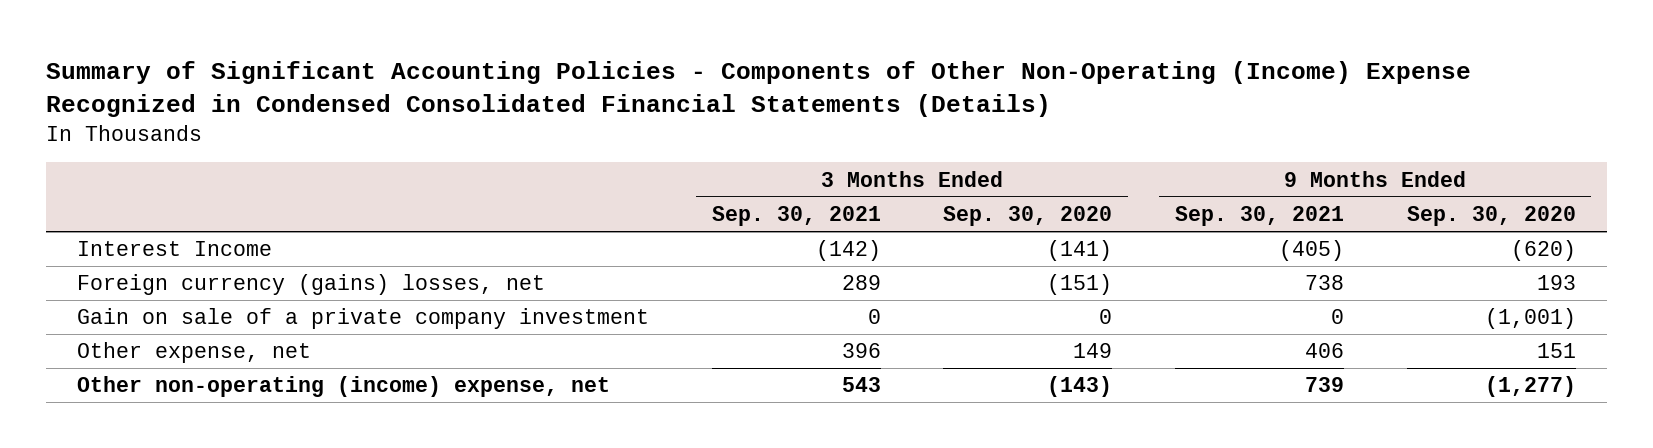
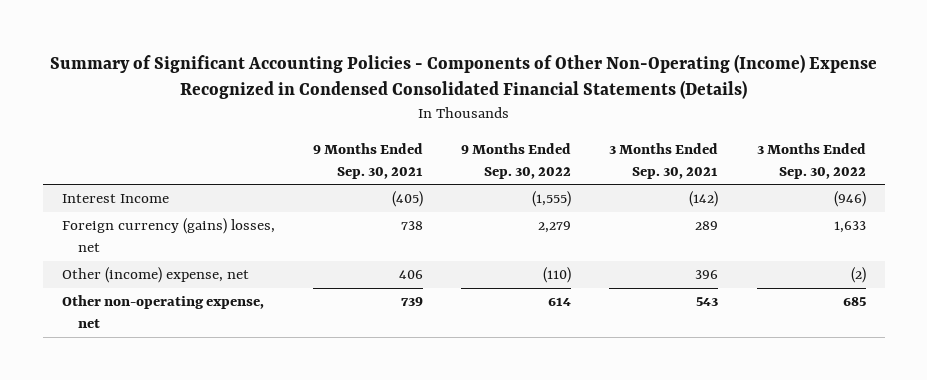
- | 3 Months Ended Sep. 30, 2021 | 3 Months Ended Sep. 30, 2020 | 9 Months Ended Sep. 30, 2021 | 9 Months Ended Sep. 30, 2020
+ | 9 Months Ended Sep. 30, 2021 | 9 Months Ended Sep. 30, 2022 | 3 Months Ended Sep. 30, 2021 | 3 Months Ended Sep. 30, 2022
- Gain on sale of a private company investment | 0 | 0 | 0 | (1,001)
- Other expense, net | 396 | 149 | 406 | 151
- Other non-operating (income) expense, net | 543 | (143) | 739 | (1,277)
+ Other (income) expense, net | 406 | (110) | 396 | (2)
+ Other non-operating expense, net | 739 | 614 | 543 | 685

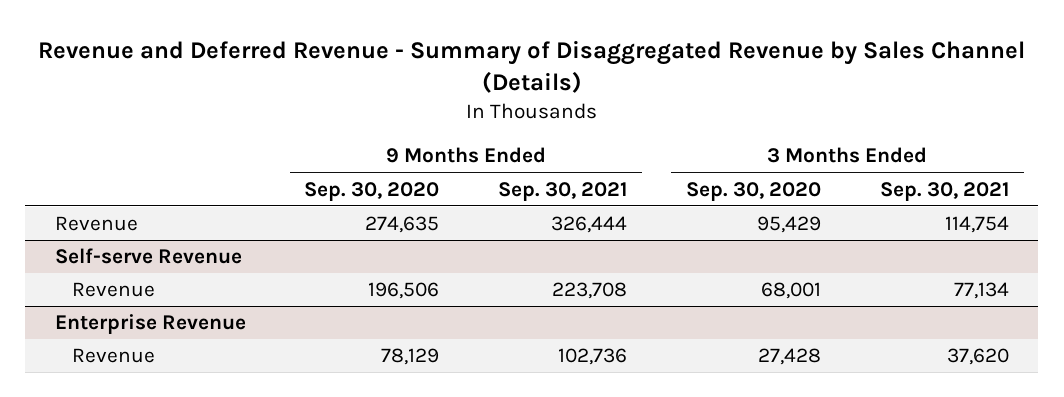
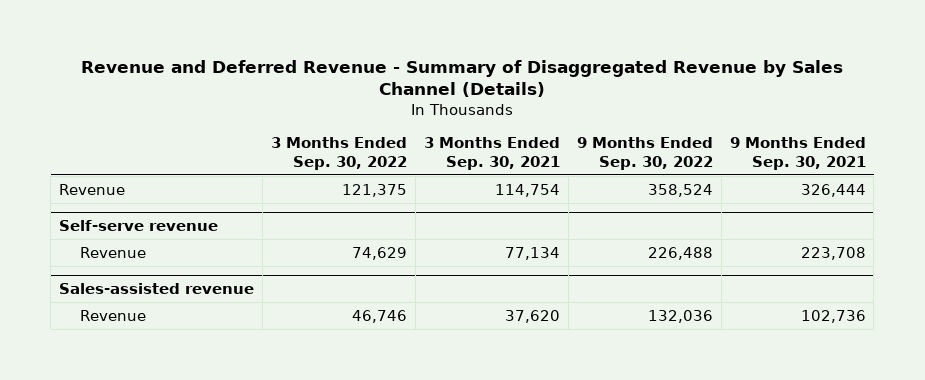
- | 9 Months Ended Sep. 30, 2020 | 9 Months Ended Sep. 30, 2021 | 3 Months Ended Sep. 30, 2020 | 3 Months Ended Sep. 30, 2021
+ | 3 Months Ended Sep. 30, 2022 | 3 Months Ended Sep. 30, 2021 | 9 Months Ended Sep. 30, 2022 | 9 Months Ended Sep. 30, 2021
- Self-serve Revenue
+ Self-serve revenue
- Enterprise Revenue
+ Sales-assisted revenue

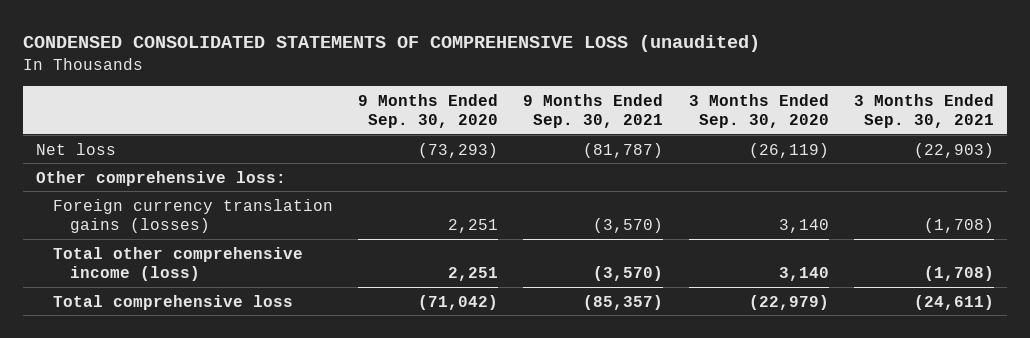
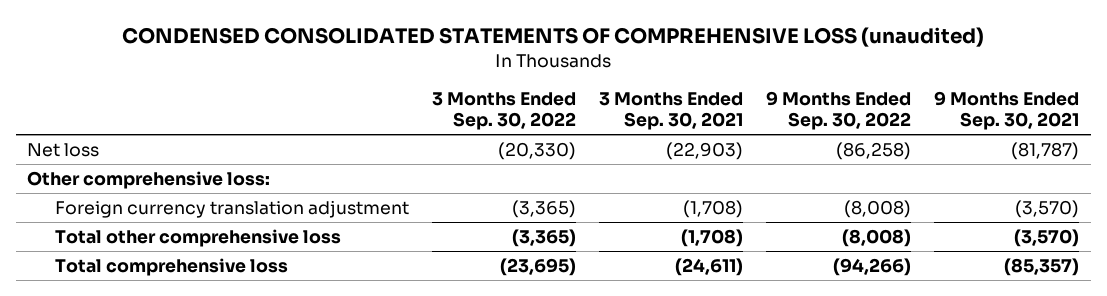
- | 9 Months Ended Sep. 30, 2020 | 9 Months Ended Sep. 30, 2021 | 3 Months Ended Sep. 30, 2020 | 3 Months Ended Sep. 30, 2021
+ | 3 Months Ended Sep. 30, 2022 | 3 Months Ended Sep. 30, 2021 | 9 Months Ended Sep. 30, 2022 | 9 Months Ended Sep. 30, 2021
- Foreign currency translation gains (losses) | 2,251 | (3,570) | 3,140 | (1,708)
- Total other comprehensive income (loss) | 2,251 | (3,570) | 3,140 | (1,708)
+ Foreign currency translation adjustment | (3,365) | (1,708) | (8,008) | (3,570)
+ Total other comprehensive loss | (3,365) | (1,708) | (8,008) | (3,570)

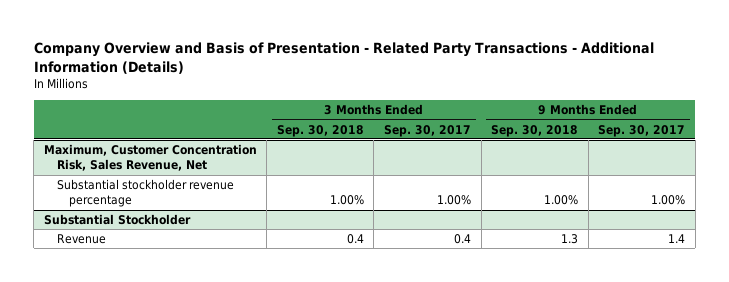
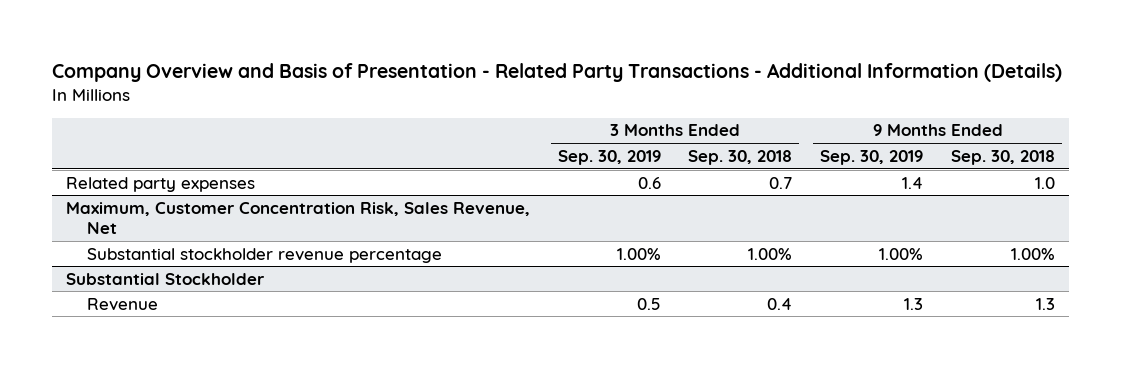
- | 3 Months Ended Sep. 30, 2018 | 3 Months Ended Sep. 30, 2017 | 9 Months Ended Sep. 30, 2018 | 9 Months Ended Sep. 30, 2017
+ | 3 Months Ended Sep. 30, 2019 | 3 Months Ended Sep. 30, 2018 | 9 Months Ended Sep. 30, 2019 | 9 Months Ended Sep. 30, 2018
+ Related party expenses | 0.6 | 0.7 | 1.4 | 1.0

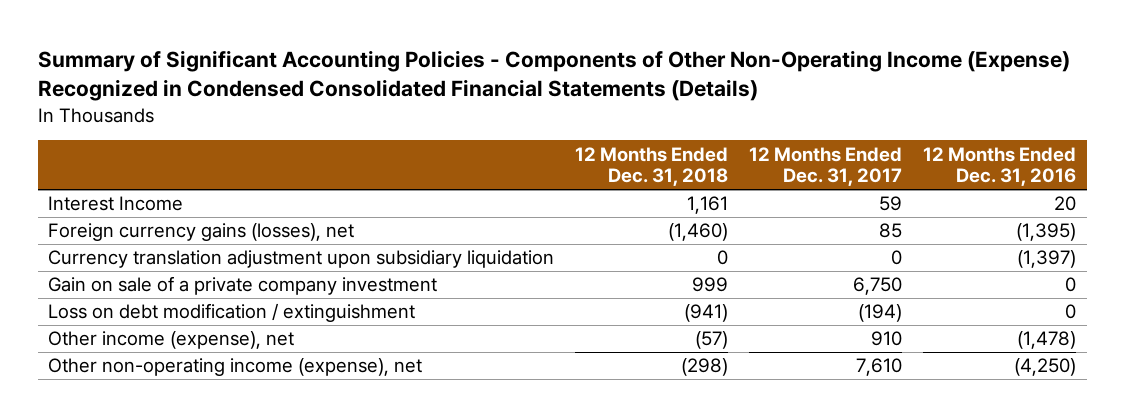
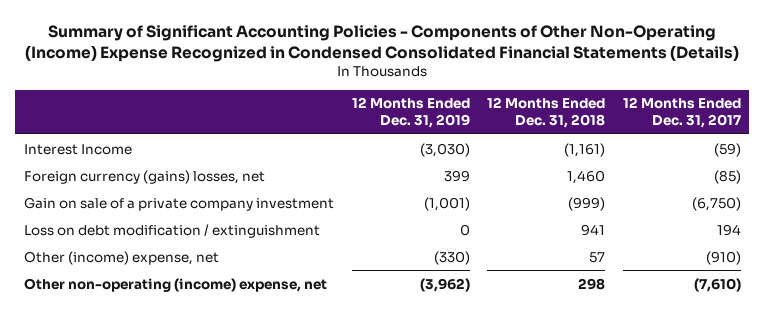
- Summary of Significant Accounting Policies - Components of Other Non-Operating Income (Expense) Recognized in Condensed Consolidated Financial Statements (Details)
+ Summary of Significant Accounting Policies - Components of Other Non-Operating (Income) Expense Recognized in Condensed Consolidated Financial Statements (Details)
- | 12 Months Ended Dec. 31, 2018 | 12 Months Ended Dec. 31, 2017 | 12 Months Ended Dec. 31, 2016
+ | 12 Months Ended Dec. 31, 2019 | 12 Months Ended Dec. 31, 2018 | 12 Months Ended Dec. 31, 2017
- Interest Income | 1,161 | 59 | 20
- Foreign currency gains (losses), net | (1,460) | 85 | (1,395)
- Currency translation adjustment upon subsidiary liquidation | 0 | 0 | (1,397)
- Gain on sale of a private company investment | 999 | 6,750 | 0
- Loss on debt modification / extinguishment | (941) | (194) | 0
- Other income (expense), net | (57) | 910 | (1,478)
- Other non-operating income (expense), net | (298) | 7,610 | (4,250)
+ Interest Income | (3,030) | (1,161) | (59)
+ Foreign currency (gains) losses, net | 399 | 1,460 | (85)
+ Gain on sale of a private company investment | (1,001) | (999) | (6,750)
+ Loss on debt modification / extinguishment | 0 | 941 | 194
+ Other (income) expense, net | (330) | 57 | (910)
+ Other non-operating (income) expense, net | (3,962) | 298 | (7,610)

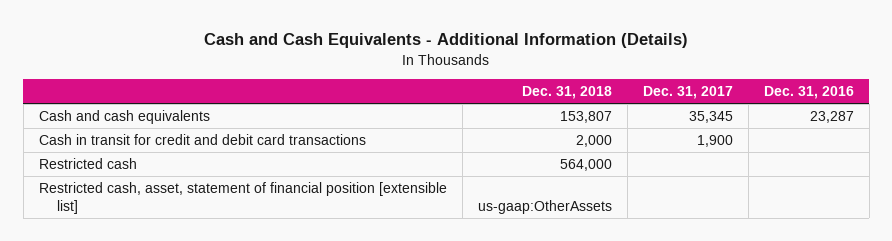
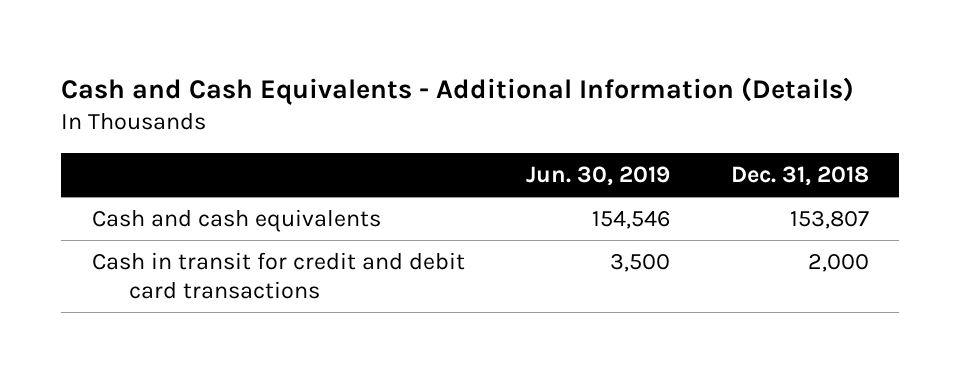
- | Dec. 31, 2018 | Dec. 31, 2017 | Dec. 31, 2016
+ | Jun. 30, 2019 | Dec. 31, 2018
- Restricted cash | 564,000 | |
- Restricted cash, asset, statement of financial position [extensible list] | us-gaap:OtherAssets | |

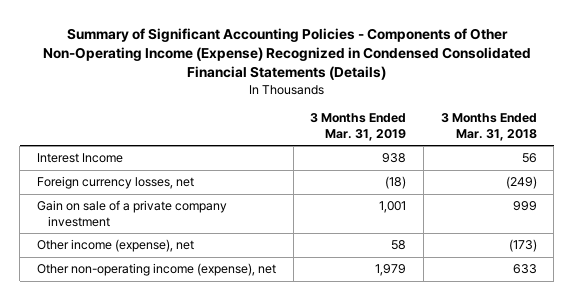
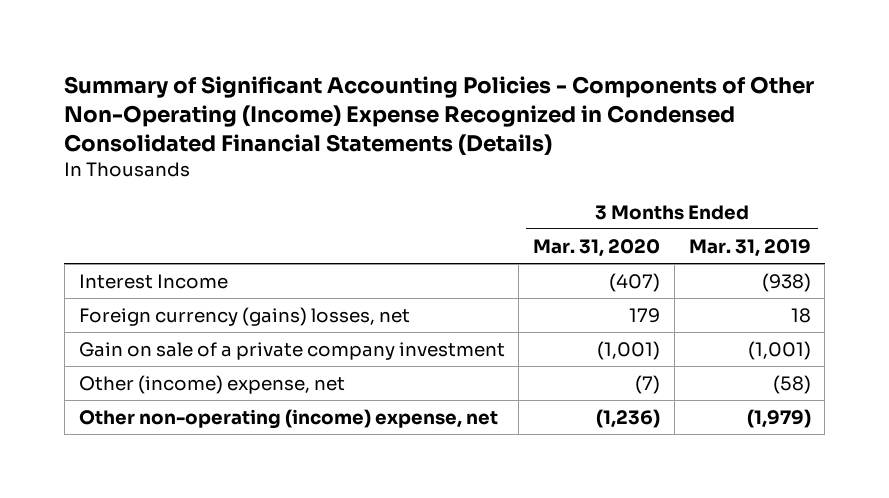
- Summary of Significant Accounting Policies - Components of Other Non-Operating Income (Expense) Recognized in Condensed Consolidated Financial Statements (Details)
+ Summary of Significant Accounting Policies - Components of Other Non-Operating (Income) Expense Recognized in Condensed Consolidated Financial Statements (Details)
- | 3 Months Ended Mar. 31, 2019 | 3 Months Ended Mar. 31, 2018
+ | 3 Months Ended Mar. 31, 2020 | 3 Months Ended Mar. 31, 2019
- Interest Income | 938 | 56
- Foreign currency losses, net | (18) | (249)
- Gain on sale of a private company investment | 1,001 | 999
- Other income (expense), net | 58 | (173)
- Other non-operating income (expense), net | 1,979 | 633
+ Interest Income | (407) | (938)
+ Foreign currency (gains) losses, net | 179 | 18
+ Gain on sale of a private company investment | (1,001) | (1,001)
+ Other (income) expense, net | (7) | (58)
+ Other non-operating (income) expense, net | (1,236) | (1,979)

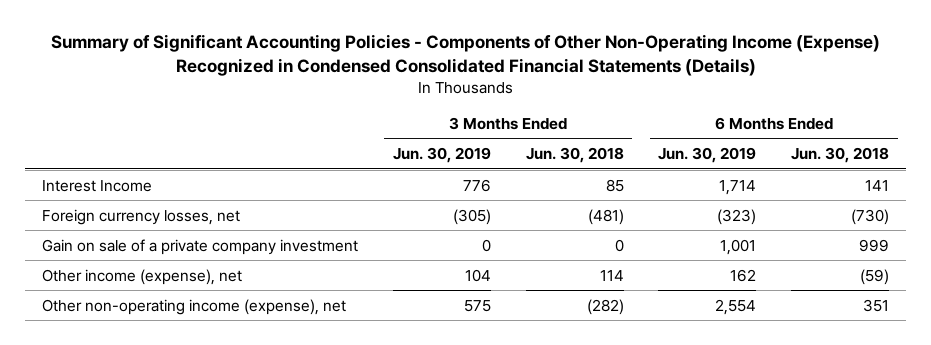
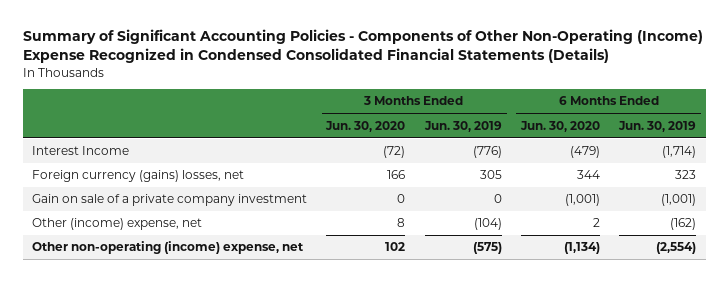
- Summary of Significant Accounting Policies - Components of Other Non-Operating Income (Expense) Recognized in Condensed Consolidated Financial Statements (Details)
+ Summary of Significant Accounting Policies - Components of Other Non-Operating (Income) Expense Recognized in Condensed Consolidated Financial Statements (Details)
- | 3 Months Ended Jun. 30, 2019 | 3 Months Ended Jun. 30, 2018 | 6 Months Ended Jun. 30, 2019 | 6 Months Ended Jun. 30, 2018
+ | 3 Months Ended Jun. 30, 2020 | 3 Months Ended Jun. 30, 2019 | 6 Months Ended Jun. 30, 2020 | 6 Months Ended Jun. 30, 2019
- Interest Income | 776 | 85 | 1,714 | 141
- Foreign currency losses, net | (305) | (481) | (323) | (730)
- Gain on sale of a private company investment | 0 | 0 | 1,001 | 999
- Other income (expense), net | 104 | 114 | 162 | (59)
- Other non-operating income (expense), net | 575 | (282) | 2,554 | 351
+ Interest Income | (72) | (776) | (479) | (1,714)
+ Foreign currency (gains) losses, net | 166 | 305 | 344 | 323
+ Gain on sale of a private company investment | 0 | 0 | (1,001) | (1,001)
+ Other (income) expense, net | 8 | (104) | 2 | (162)
+ Other non-operating (income) expense, net | 102 | (575) | (1,134) | (2,554)

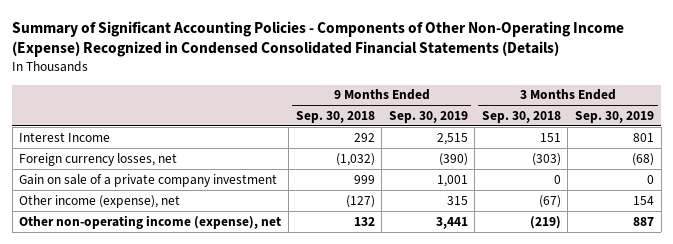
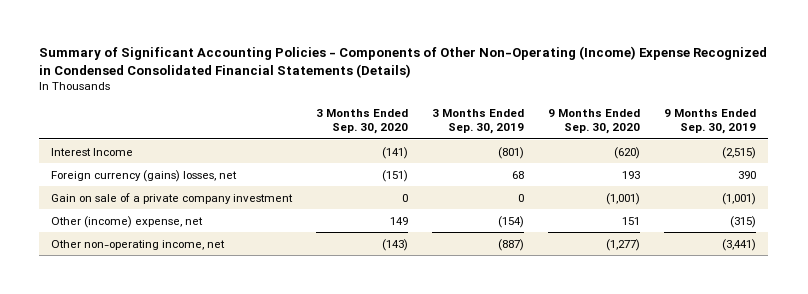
- Summary of Significant Accounting Policies - Components of Other Non-Operating Income (Expense) Recognized in Condensed Consolidated Financial Statements (Details)
+ Summary of Significant Accounting Policies - Components of Other Non-Operating (Income) Expense Recognized in Condensed Consolidated Financial Statements (Details)
- | 9 Months Ended Sep. 30, 2018 | 9 Months Ended Sep. 30, 2019 | 3 Months Ended Sep. 30, 2018 | 3 Months Ended Sep. 30, 2019
+ | 3 Months Ended Sep. 30, 2020 | 3 Months Ended Sep. 30, 2019 | 9 Months Ended Sep. 30, 2020 | 9 Months Ended Sep. 30, 2019
- Interest Income | 292 | 2,515 | 151 | 801
- Foreign currency losses, net | (1,032) | (390) | (303) | (68)
- Gain on sale of a private company investment | 999 | 1,001 | 0 | 0
- Other income (expense), net | (127) | 315 | (67) | 154
- Other non-operating income (expense), net | 132 | 3,441 | (219) | 887
+ Interest Income | (141) | (801) | (620) | (2,515)
+ Foreign currency (gains) losses, net | (151) | 68 | 193 | 390
+ Gain on sale of a private company investment | 0 | 0 | (1,001) | (1,001)
+ Other (income) expense, net | 149 | (154) | 151 | (315)
+ Other non-operating income, net | (143) | (887) | (1,277) | (3,441)

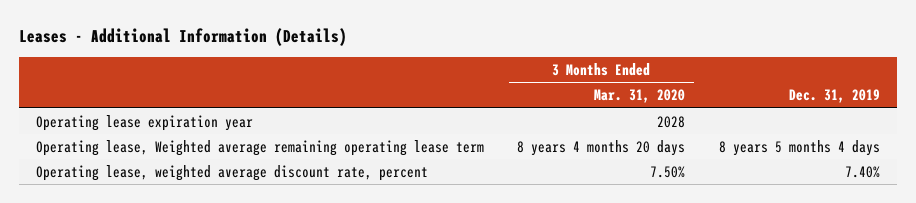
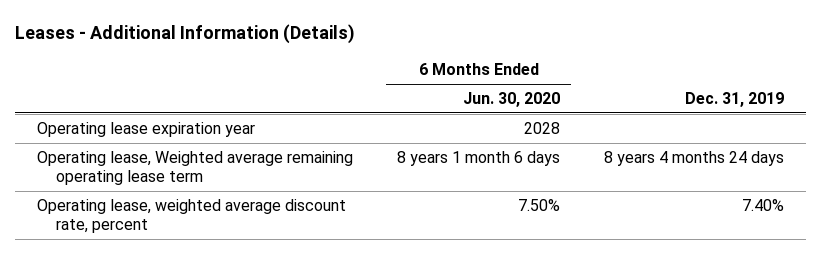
- | 3 Months Ended Mar. 31, 2020 | Dec. 31, 2019
+ | 6 Months Ended Jun. 30, 2020 | Dec. 31, 2019
- Operating lease, Weighted average remaining operating lease term | 8 years 4 months 20 days | 8 years 5 months 4 days
+ Operating lease, Weighted average remaining operating lease term | 8 years 1 month 6 days | 8 years 4 months 24 days

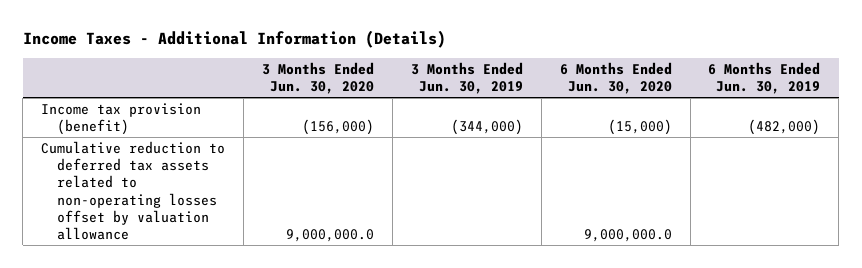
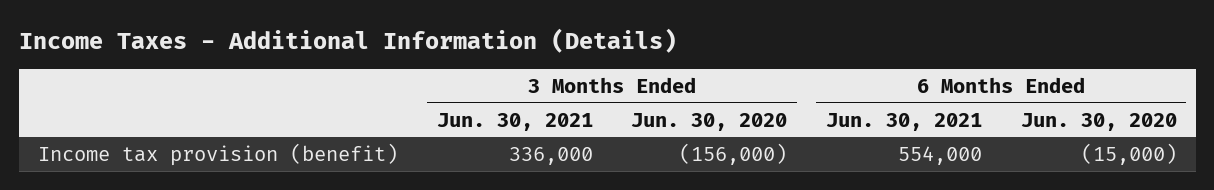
- | 3 Months Ended Jun. 30, 2020 | 3 Months Ended Jun. 30, 2019 | 6 Months Ended Jun. 30, 2020 | 6 Months Ended Jun. 30, 2019
+ | 3 Months Ended Jun. 30, 2021 | 3 Months Ended Jun. 30, 2020 | 6 Months Ended Jun. 30, 2021 | 6 Months Ended Jun. 30, 2020
- Cumulative reduction to deferred tax assets related to non-operating losses offset by valuation allowance | 9,000,000.0 | | 9,000,000.0 |

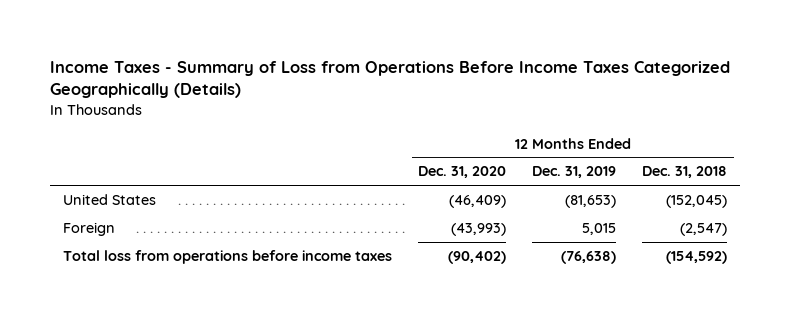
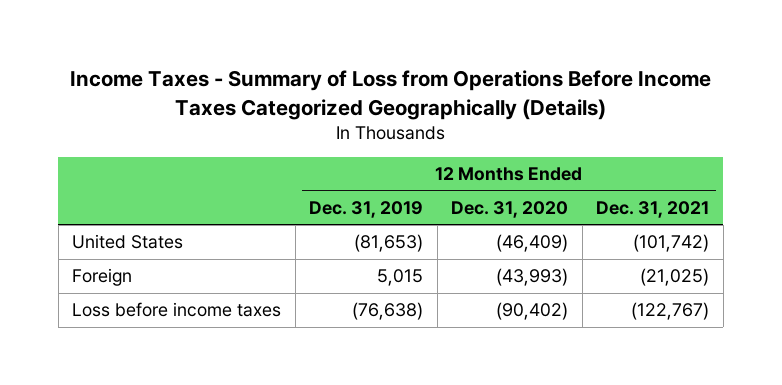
- | 12 Months Ended Dec. 31, 2020 | 12 Months Ended Dec. 31, 2019 | 12 Months Ended Dec. 31, 2018
+ | 12 Months Ended Dec. 31, 2019 | 12 Months Ended Dec. 31, 2020 | 12 Months Ended Dec. 31, 2021
- Total loss from operations before income taxes | (90,402) | (76,638) | (154,592)
+ Loss before income taxes | (76,638) | (90,402) | (122,767)

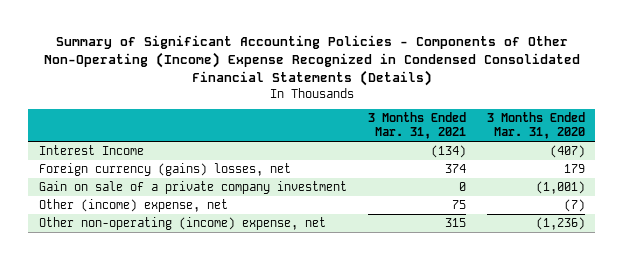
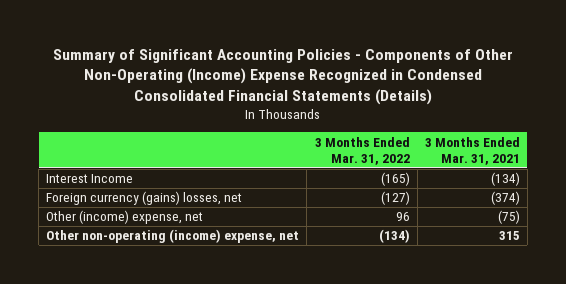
- | 3 Months Ended Mar. 31, 2021 | 3 Months Ended Mar. 31, 2020
+ | 3 Months Ended Mar. 31, 2022 | 3 Months Ended Mar. 31, 2021
- Foreign currency (gains) losses, net | 374 | 179
- Gain on sale of a private company investment | 0 | (1,001)
- Other (income) expense, net | 75 | (7)
+ Foreign currency (gains) losses, net | (127) | (374)
+ Other (income) expense, net | 96 | (75)

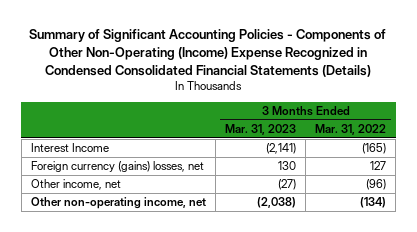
- | 3 Months Ended Mar. 31, 2022 | 3 Months Ended Mar. 31, 2021
+ | 3 Months Ended Mar. 31, 2023 | 3 Months Ended Mar. 31, 2022
- Foreign currency (gains) losses, net | (127) | (374)
- Other (income) expense, net | 96 | (75)
- Other non-operating (income) expense, net | (134) | 315
+ Foreign currency (gains) losses, net | 130 | 127
+ Other income, net | (27) | (96)
+ Other non-operating income, net | (2,038) | (134)

